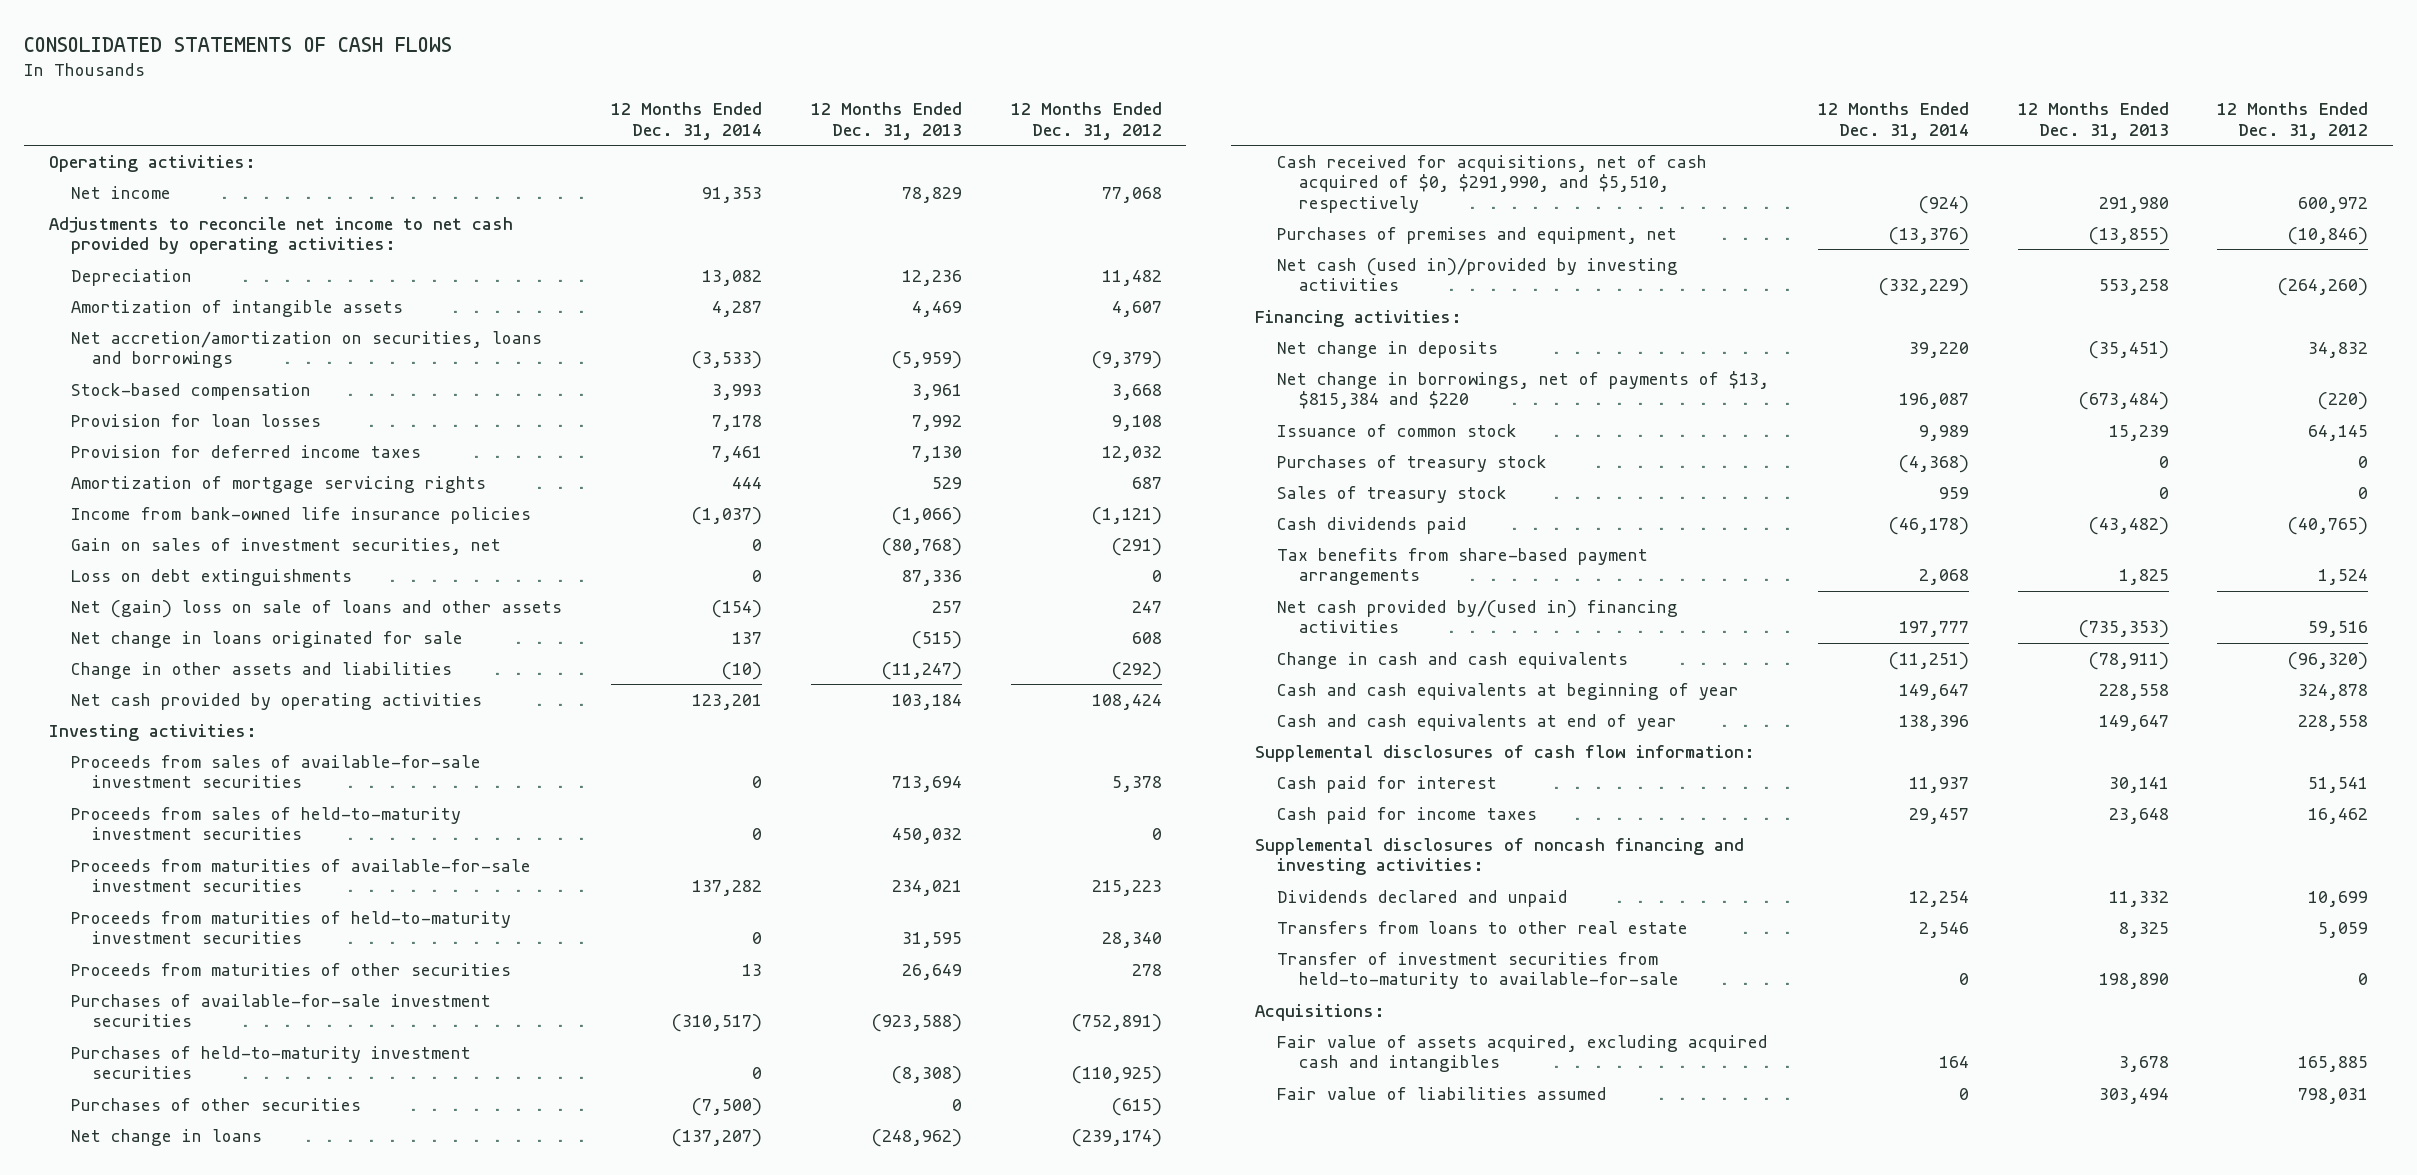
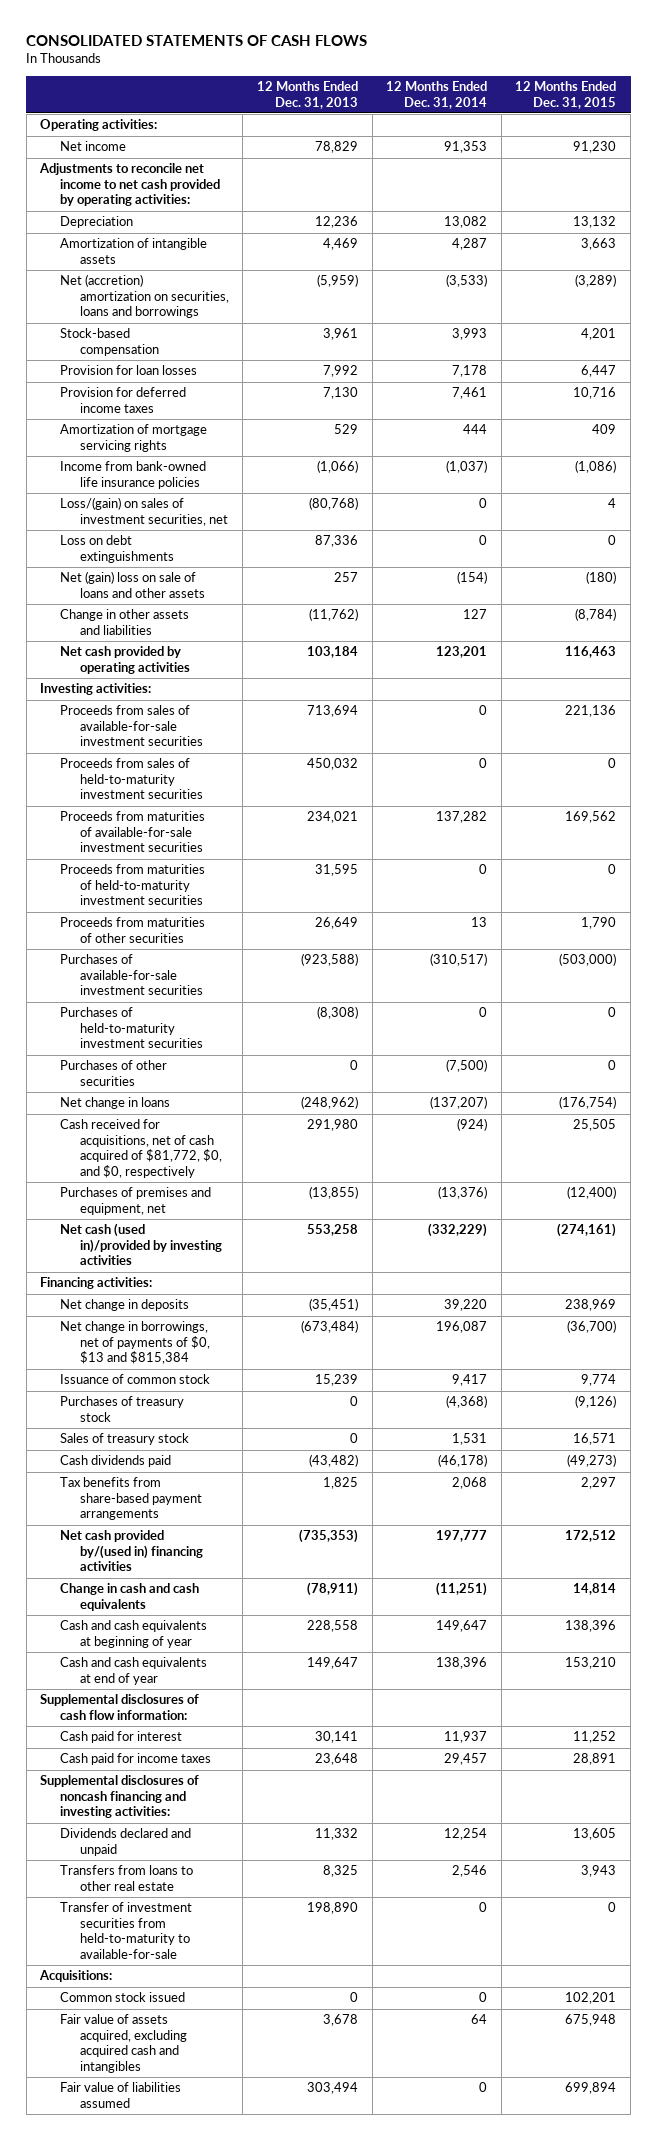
- | 12 Months Ended Dec. 31, 2014 | 12 Months Ended Dec. 31, 2013 | 12 Months Ended Dec. 31, 2012
+ | 12 Months Ended Dec. 31, 2013 | 12 Months Ended Dec. 31, 2014 | 12 Months Ended Dec. 31, 2015
- Net accretion/amortization on securities, loans and borrowings | (3,533) | (5,959) | (9,379)
+ Net (accretion) amortization on securities, loans and borrowings | (5,959) | (3,533) | (3,289)
- Gain on sales of investment securities, net | 0 | (80,768) | (291)
+ Loss/(gain) on sales of investment securities, net | (80,768) | 0 | 4
- Net change in loans originated for sale | 137 | (515) | 608
- Change in other assets and liabilities | (10) | (11,247) | (292)
+ Change in other assets and liabilities | (11,762) | 127 | (8,784)
- Cash received for acquisitions, net of cash acquired of $0, $291,990, and $5,510, respectively | (924) | 291,980 | 600,972
+ Cash received for acquisitions, net of cash acquired of $81,772, $0, and $0, respectively | 291,980 | (924) | 25,505
- Net change in borrowings, net of payments of $13, $815,384 and $220 | 196,087 | (673,484) | (220)
- Issuance of common stock | 9,989 | 15,239 | 64,145
+ Net change in borrowings, net of payments of $0, $13 and $815,384 | (673,484) | 196,087 | (36,700)
+ Issuance of common stock | 15,239 | 9,417 | 9,774
- Sales of treasury stock | 959 | 0 | 0
+ Sales of treasury stock | 0 | 1,531 | 16,571
- Fair value of assets acquired, excluding acquired cash and intangibles | 164 | 3,678 | 165,885
+ Common stock issued | 0 | 0 | 102,201
+ Fair value of assets acquired, excluding acquired cash and intangibles | 3,678 | 64 | 675,948

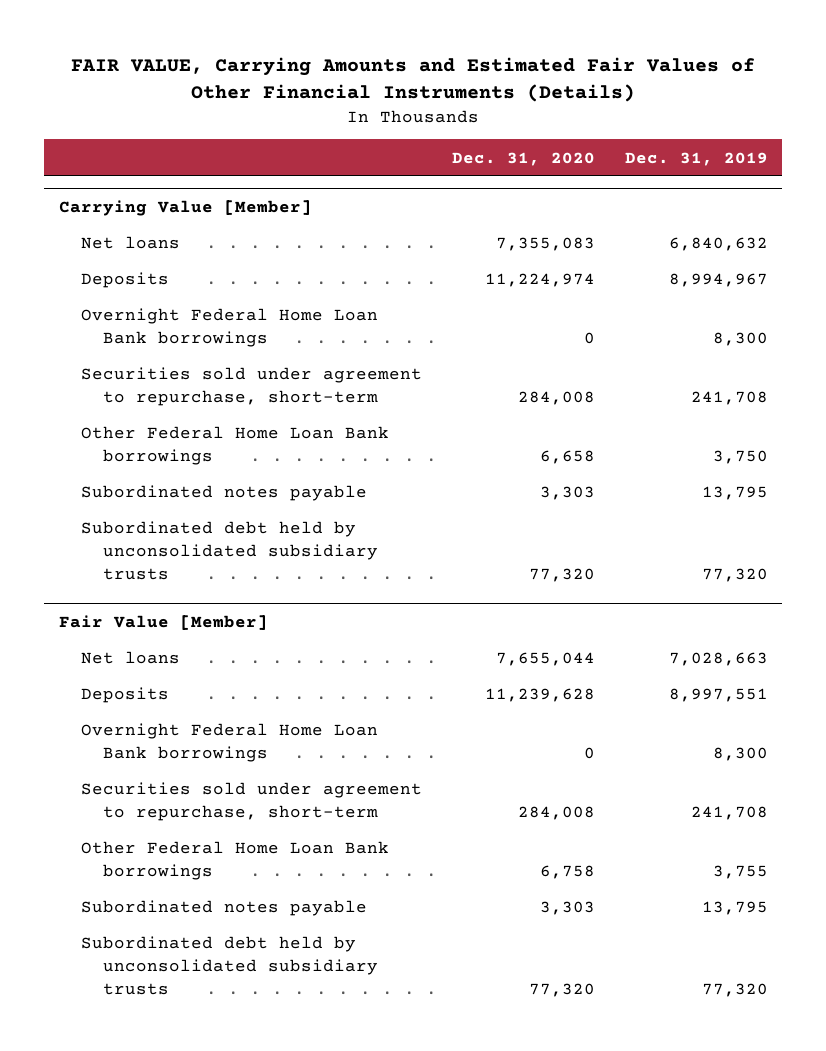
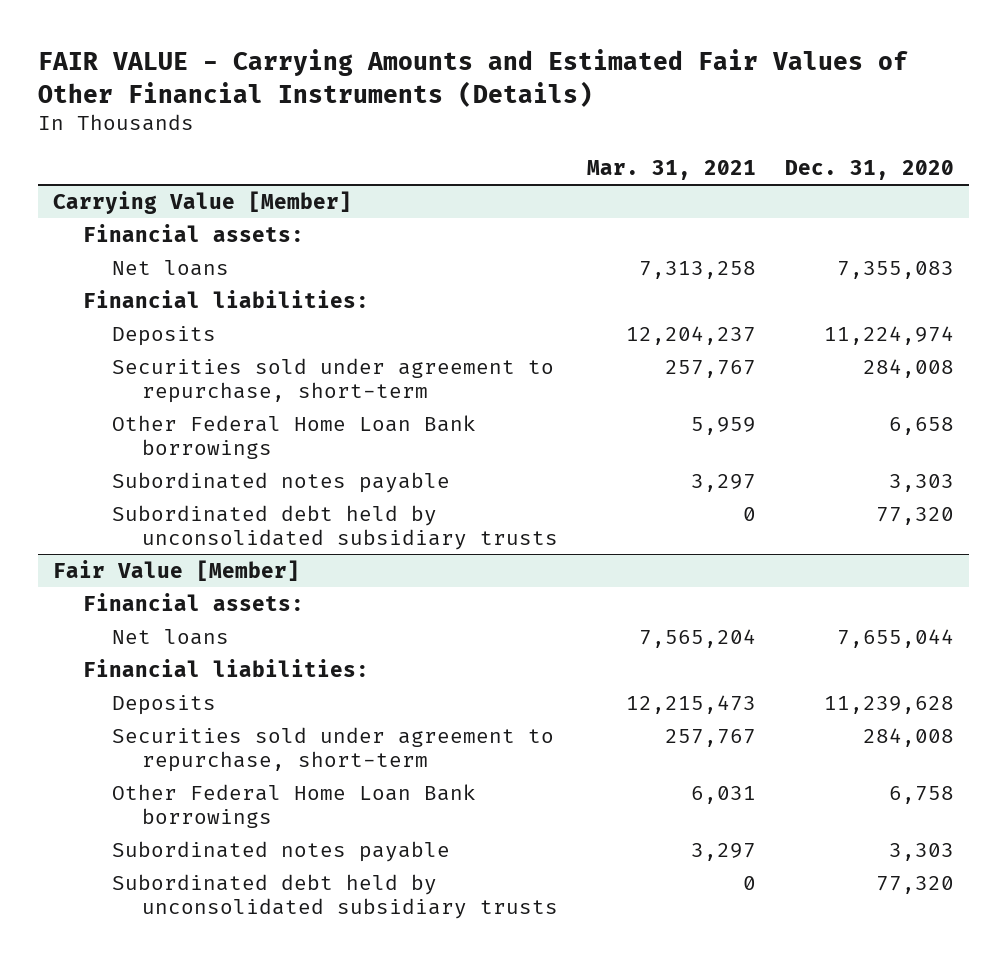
- FAIR VALUE, Carrying Amounts and Estimated Fair Values of Other Financial Instruments (Details)
+ FAIR VALUE - Carrying Amounts and Estimated Fair Values of Other Financial Instruments (Details)
- | Dec. 31, 2020 | Dec. 31, 2019
+ | Mar. 31, 2021 | Dec. 31, 2020
@ Carrying Value [Member]
+ Financial assets:
+ Financial liabilities:
- Overnight Federal Home Loan Bank borrowings | 0 | 8,300
@ Fair Value [Member]
+ Financial assets:
+ Financial liabilities:
- Overnight Federal Home Loan Bank borrowings | 0 | 8,300

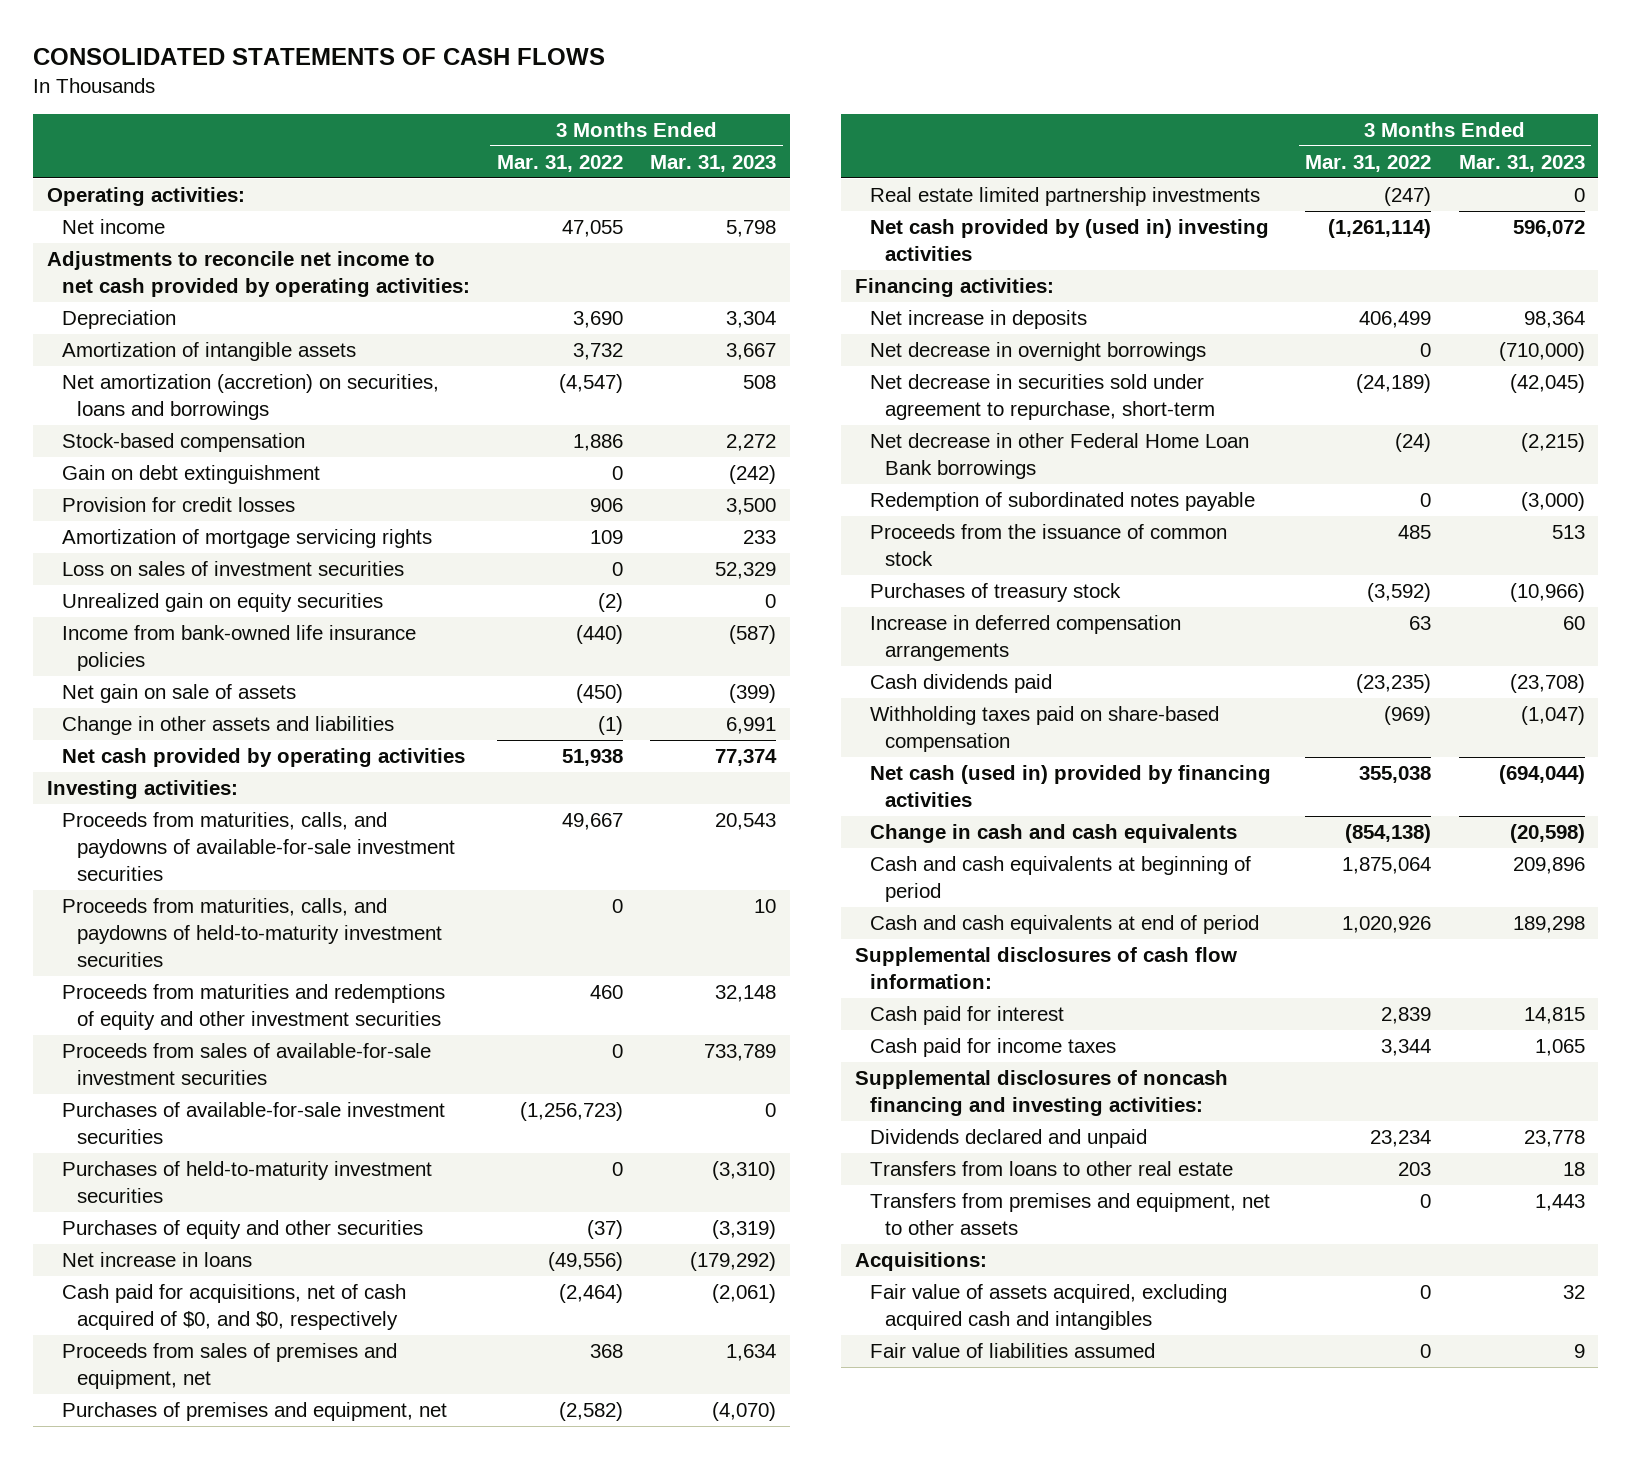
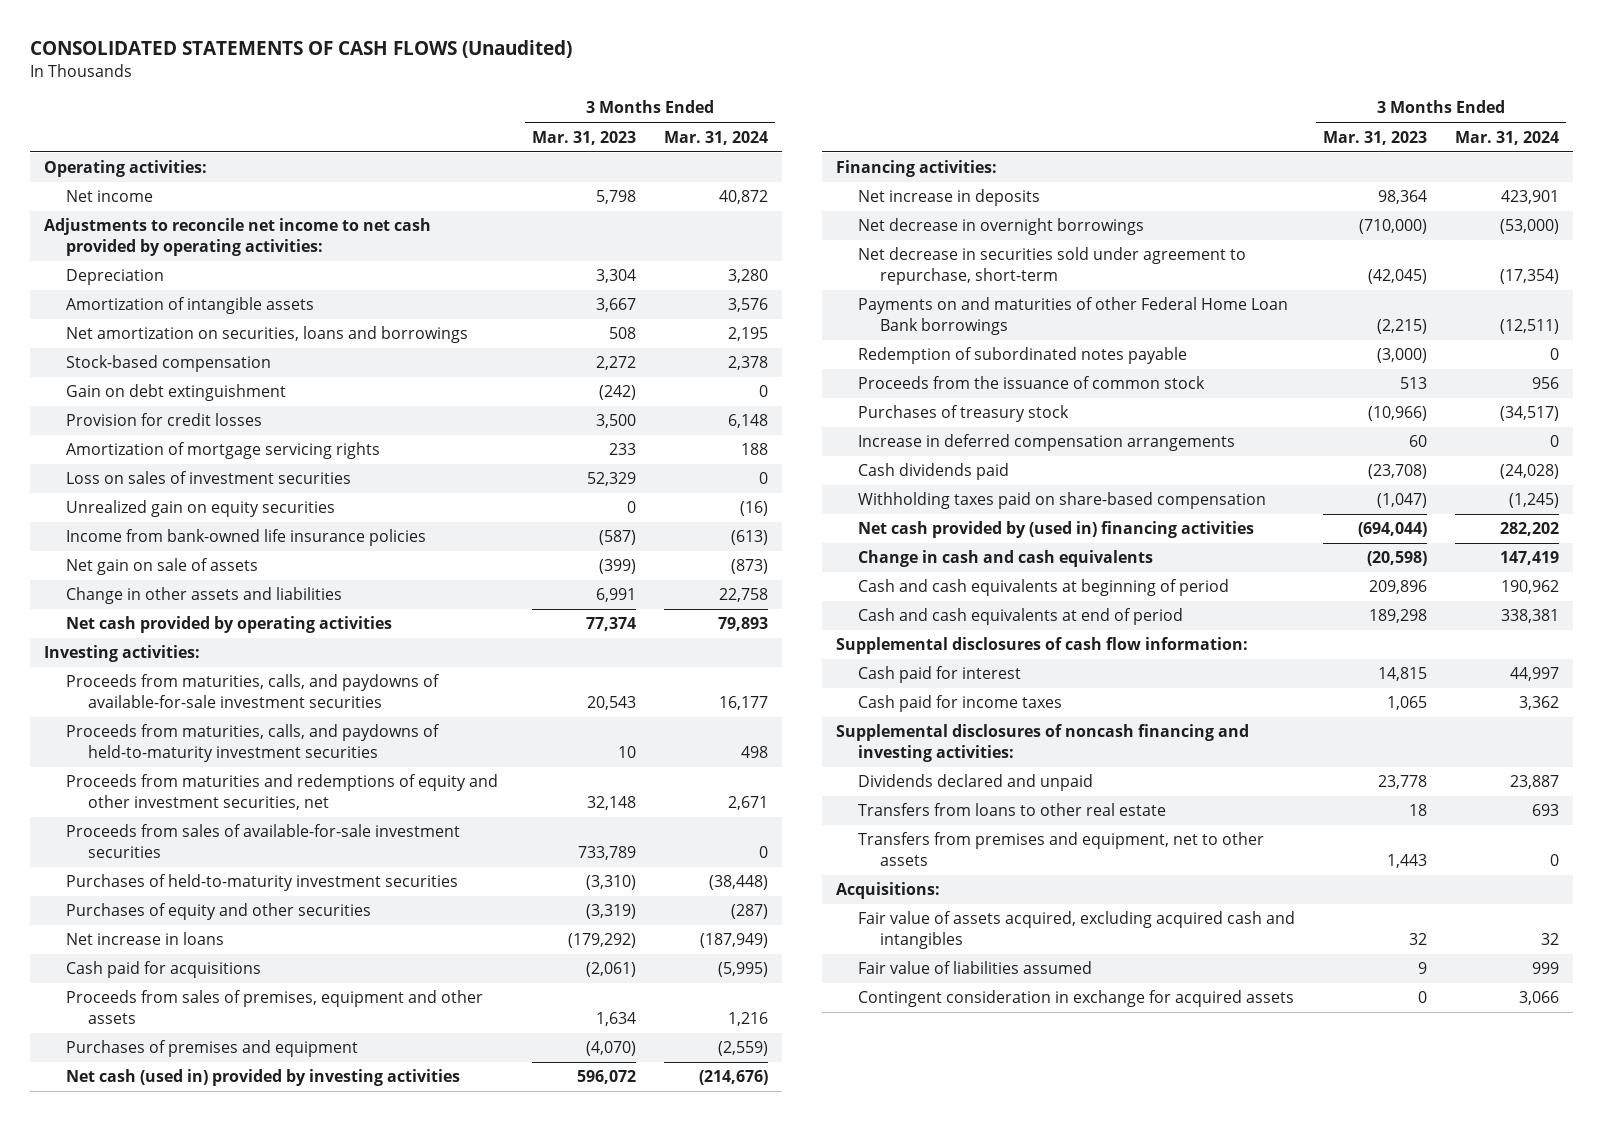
- CONSOLIDATED STATEMENTS OF CASH FLOWS
+ CONSOLIDATED STATEMENTS OF CASH FLOWS (Unaudited)
- | 3 Months Ended Mar. 31, 2022 | 3 Months Ended Mar. 31, 2023
+ | 3 Months Ended Mar. 31, 2023 | 3 Months Ended Mar. 31, 2024
- Net amortization (accretion) on securities, loans and borrowings | (4,547) | 508
+ Net amortization on securities, loans and borrowings | 508 | 2,195
- Proceeds from maturities and redemptions of equity and other investment securities | 460 | 32,148
+ Proceeds from maturities and redemptions of equity and other investment securities, net | 32,148 | 2,671
- Purchases of available-for-sale investment securities | (1,256,723) | 0
- Cash paid for acquisitions, net of cash acquired of $0, and $0, respectively | (2,464) | (2,061)
- Proceeds from sales of premises and equipment, net | 368 | 1,634
- Purchases of premises and equipment, net | (2,582) | (4,070)
- Real estate limited partnership investments | (247) | 0
- Net cash provided by (used in) investing activities | (1,261,114) | 596,072
+ Cash paid for acquisitions | (2,061) | (5,995)
+ Proceeds from sales of premises, equipment and other assets | 1,634 | 1,216
+ Purchases of premises and equipment | (4,070) | (2,559)
+ Net cash (used in) provided by investing activities | 596,072 | (214,676)
- Net decrease in other Federal Home Loan Bank borrowings | (24) | (2,215)
+ Payments on and maturities of other Federal Home Loan Bank borrowings | (2,215) | (12,511)
- Net cash (used in) provided by financing activities | 355,038 | (694,044)
+ Net cash provided by (used in) financing activities | (694,044) | 282,202
+ Contingent consideration in exchange for acquired assets | 0 | 3,066

